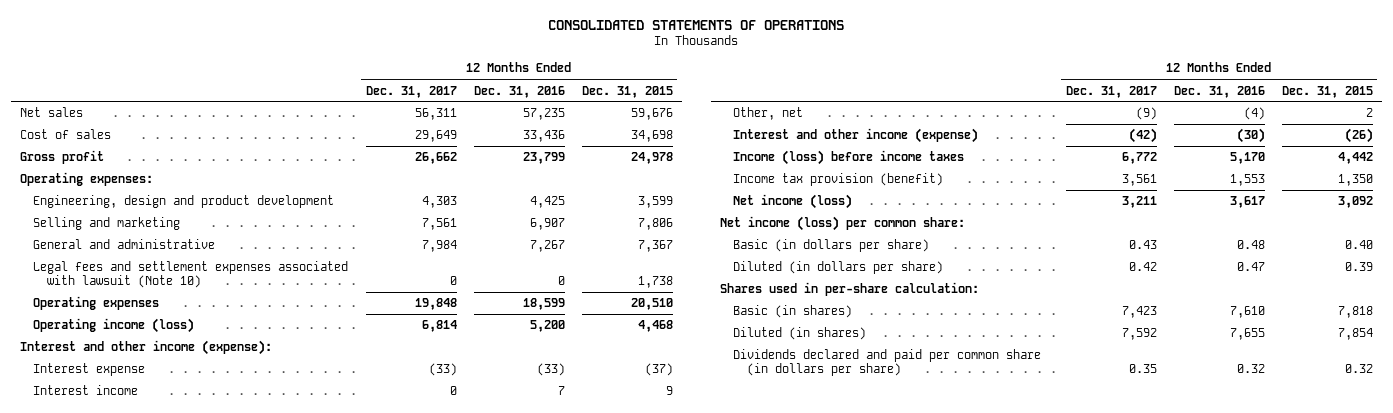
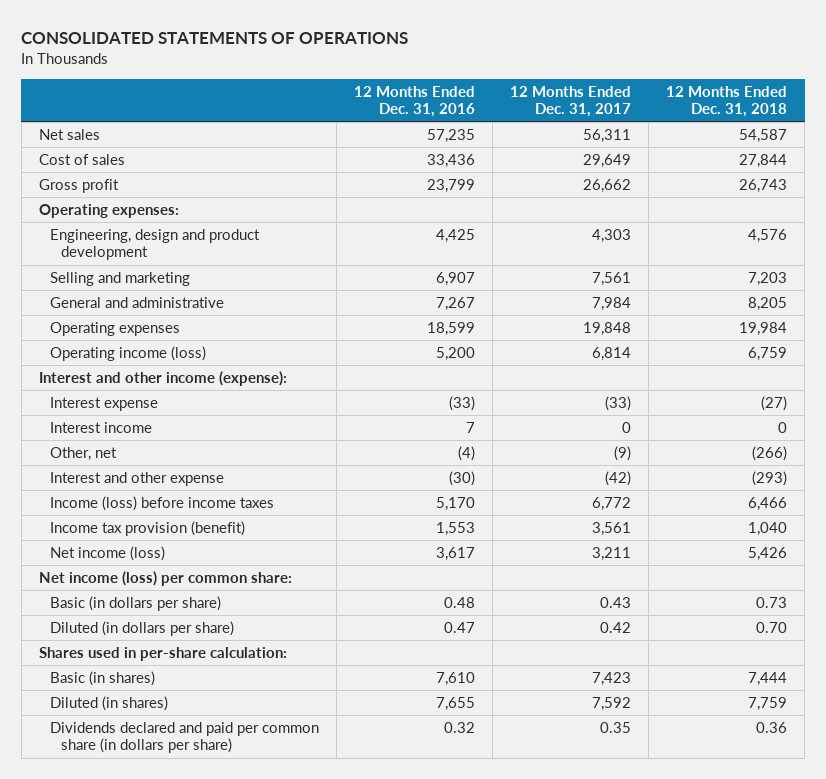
- | 12 Months Ended Dec. 31, 2017 | 12 Months Ended Dec. 31, 2016 | 12 Months Ended Dec. 31, 2015
+ | 12 Months Ended Dec. 31, 2016 | 12 Months Ended Dec. 31, 2017 | 12 Months Ended Dec. 31, 2018
- Legal fees and settlement expenses associated with lawsuit (Note 10) | 0 | 0 | 1,738
- Interest and other income (expense) | (42) | (30) | (26)
+ Interest and other expense | (30) | (42) | (293)

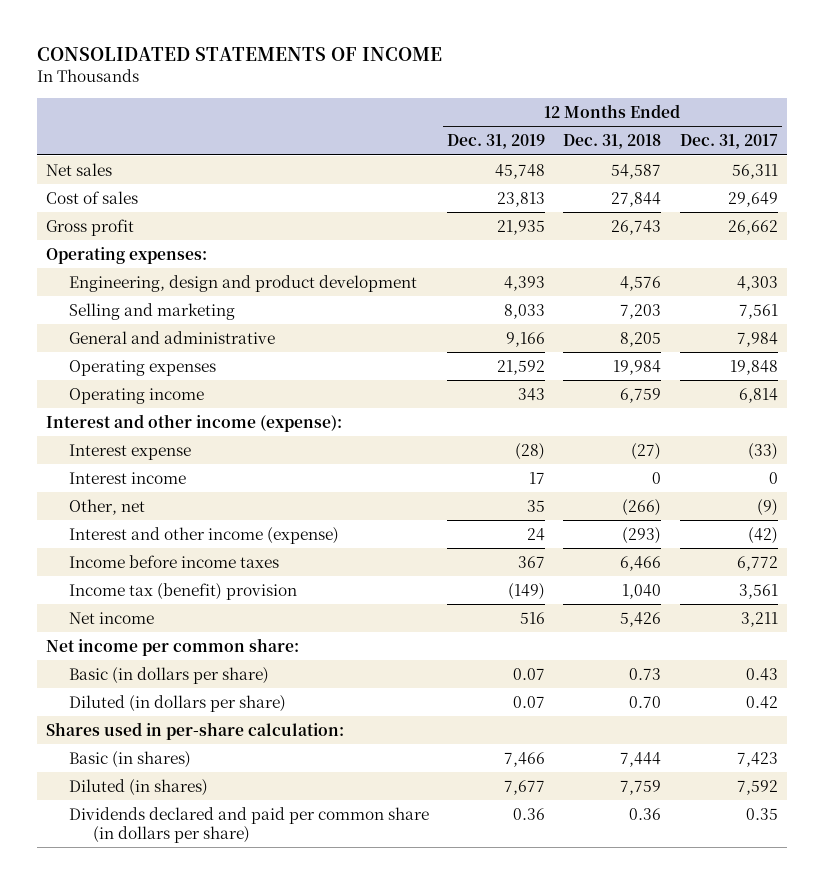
- CONSOLIDATED STATEMENTS OF OPERATIONS
+ CONSOLIDATED STATEMENTS OF INCOME
- | 12 Months Ended Dec. 31, 2016 | 12 Months Ended Dec. 31, 2017 | 12 Months Ended Dec. 31, 2018
+ | 12 Months Ended Dec. 31, 2019 | 12 Months Ended Dec. 31, 2018 | 12 Months Ended Dec. 31, 2017
- Operating income (loss) | 5,200 | 6,814 | 6,759
+ Operating income | 343 | 6,759 | 6,814
- Interest and other expense | (30) | (42) | (293)
- Income (loss) before income taxes | 5,170 | 6,772 | 6,466
- Income tax provision (benefit) | 1,553 | 3,561 | 1,040
- Net income (loss) | 3,617 | 3,211 | 5,426
- Net income (loss) per common share:
+ Interest and other income (expense) | 24 | (293) | (42)
+ Income before income taxes | 367 | 6,466 | 6,772
+ Income tax (benefit) provision | (149) | 1,040 | 3,561
+ Net income | 516 | 5,426 | 3,211
+ Net income per common share:

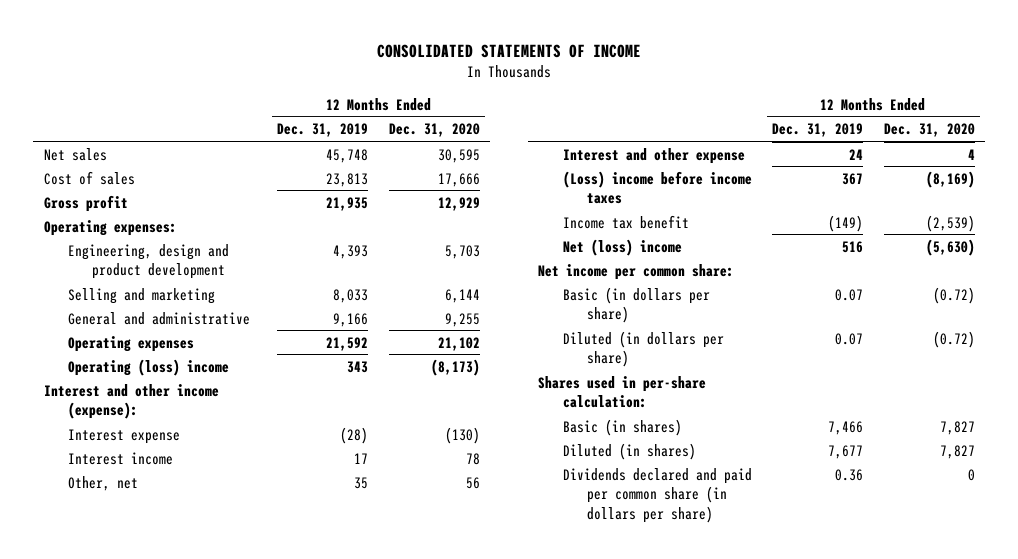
- | 12 Months Ended Dec. 31, 2019 | 12 Months Ended Dec. 31, 2018 | 12 Months Ended Dec. 31, 2017
+ | 12 Months Ended Dec. 31, 2019 | 12 Months Ended Dec. 31, 2020
- Operating income | 343 | 6,759 | 6,814
+ Operating (loss) income | 343 | (8,173)
- Interest and other income (expense) | 24 | (293) | (42)
- Income before income taxes | 367 | 6,466 | 6,772
- Income tax (benefit) provision | (149) | 1,040 | 3,561
- Net income | 516 | 5,426 | 3,211
+ Interest and other expense | 24 | 4
+ (Loss) income before income taxes | 367 | (8,169)
+ Income tax benefit | (149) | (2,539)
+ Net (loss) income | 516 | (5,630)

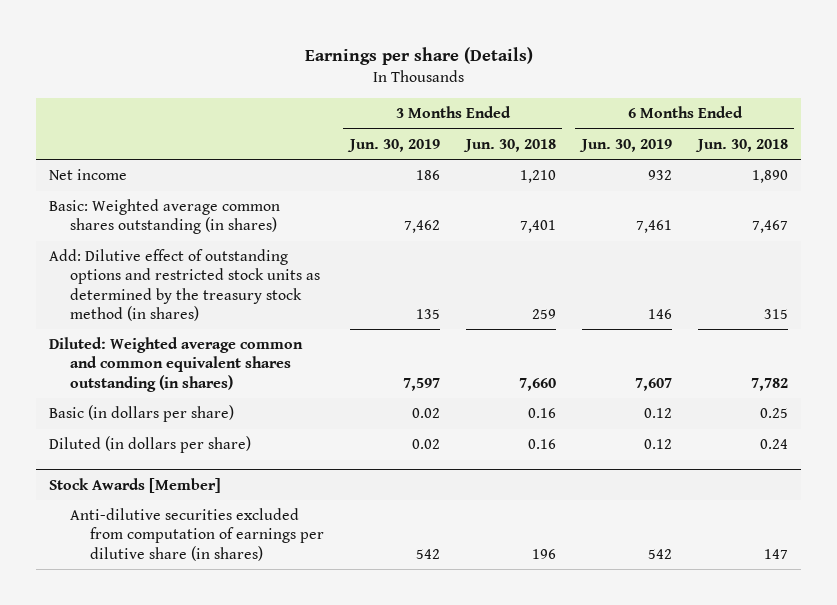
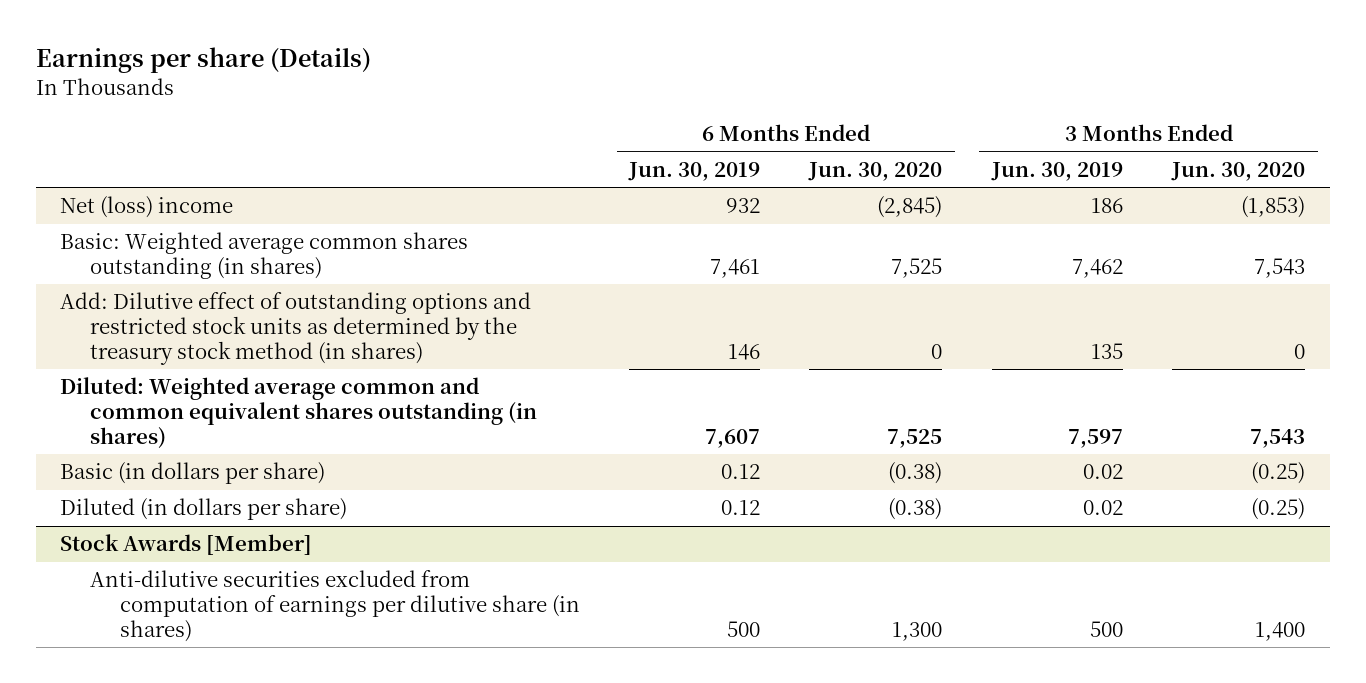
- | 3 Months Ended Jun. 30, 2019 | 3 Months Ended Jun. 30, 2018 | 6 Months Ended Jun. 30, 2019 | 6 Months Ended Jun. 30, 2018
+ | 6 Months Ended Jun. 30, 2019 | 6 Months Ended Jun. 30, 2020 | 3 Months Ended Jun. 30, 2019 | 3 Months Ended Jun. 30, 2020
- Net income | 186 | 1,210 | 932 | 1,890
+ Net (loss) income | 932 | (2,845) | 186 | (1,853)
@ Stock Awards [Member]
- Anti-dilutive securities excluded from computation of earnings per dilutive share (in shares) | 542 | 196 | 542 | 147
+ Anti-dilutive securities excluded from computation of earnings per dilutive share (in shares) | 500 | 1,300 | 500 | 1,400

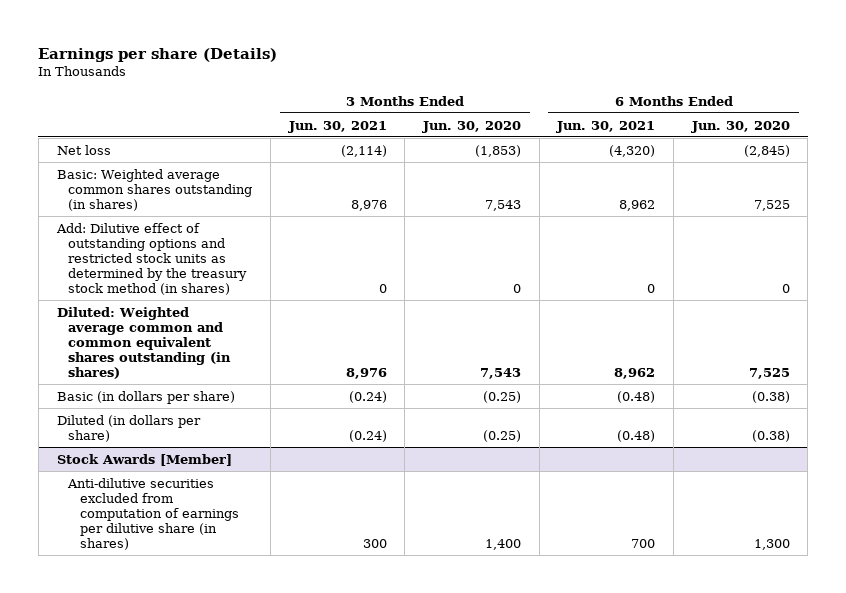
- | 6 Months Ended Jun. 30, 2019 | 6 Months Ended Jun. 30, 2020 | 3 Months Ended Jun. 30, 2019 | 3 Months Ended Jun. 30, 2020
+ | 3 Months Ended Jun. 30, 2021 | 3 Months Ended Jun. 30, 2020 | 6 Months Ended Jun. 30, 2021 | 6 Months Ended Jun. 30, 2020
- Net (loss) income | 932 | (2,845) | 186 | (1,853)
+ Net loss | (2,114) | (1,853) | (4,320) | (2,845)

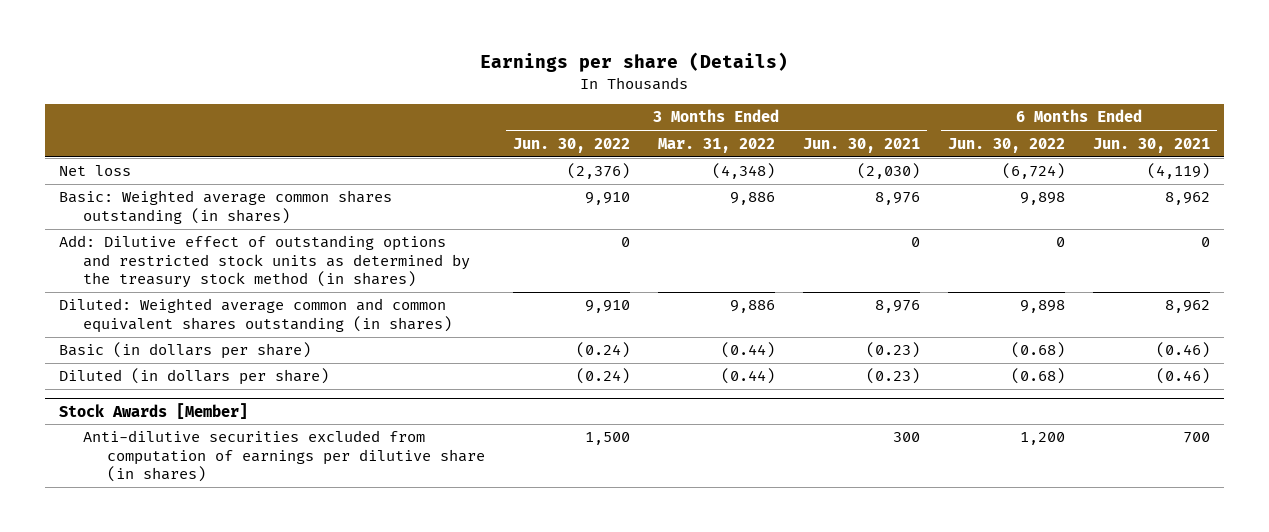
- | 3 Months Ended Jun. 30, 2021 | 3 Months Ended Jun. 30, 2020 | 6 Months Ended Jun. 30, 2021 | 6 Months Ended Jun. 30, 2020
+ | 3 Months Ended Jun. 30, 2022 | 3 Months Ended Mar. 31, 2022 | 3 Months Ended Jun. 30, 2021 | 6 Months Ended Jun. 30, 2022 | 6 Months Ended Jun. 30, 2021
- Net loss | (2,114) | (1,853) | (4,320) | (2,845)
+ Net loss | (2,376) | (4,348) | (2,030) | (6,724) | (4,119)
- Basic (in dollars per share) | (0.24) | (0.25) | (0.48) | (0.38)
- Diluted (in dollars per share) | (0.24) | (0.25) | (0.48) | (0.38)
+ Basic (in dollars per share) | (0.24) | (0.44) | (0.23) | (0.68) | (0.46)
+ Diluted (in dollars per share) | (0.24) | (0.44) | (0.23) | (0.68) | (0.46)

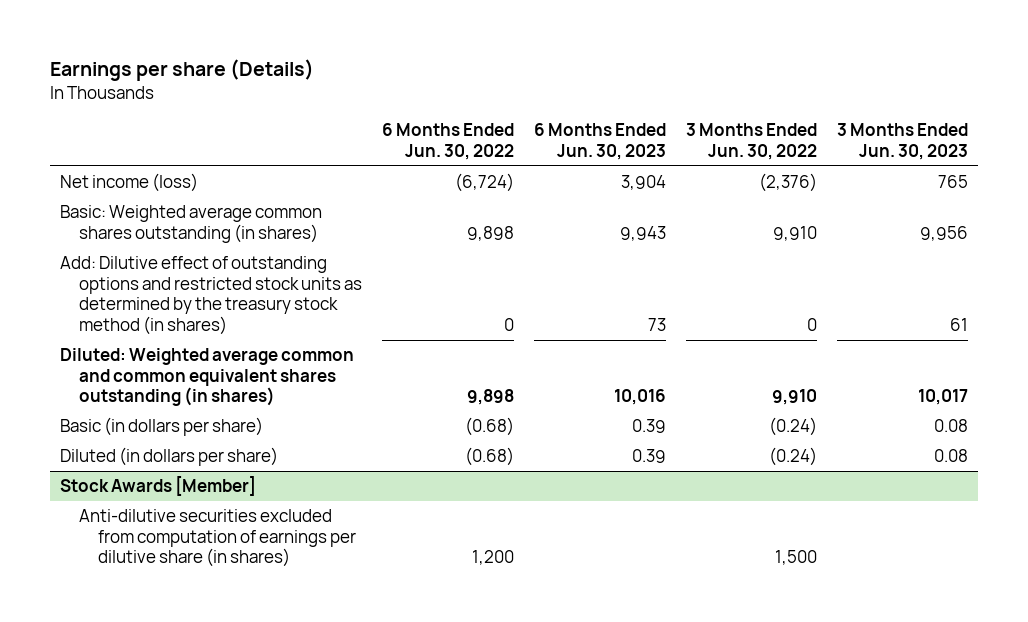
- | 3 Months Ended Jun. 30, 2022 | 3 Months Ended Mar. 31, 2022 | 3 Months Ended Jun. 30, 2021 | 6 Months Ended Jun. 30, 2022 | 6 Months Ended Jun. 30, 2021
+ | 6 Months Ended Jun. 30, 2022 | 6 Months Ended Jun. 30, 2023 | 3 Months Ended Jun. 30, 2022 | 3 Months Ended Jun. 30, 2023
- Net loss | (2,376) | (4,348) | (2,030) | (6,724) | (4,119)
+ Net income (loss) | (6,724) | 3,904 | (2,376) | 765

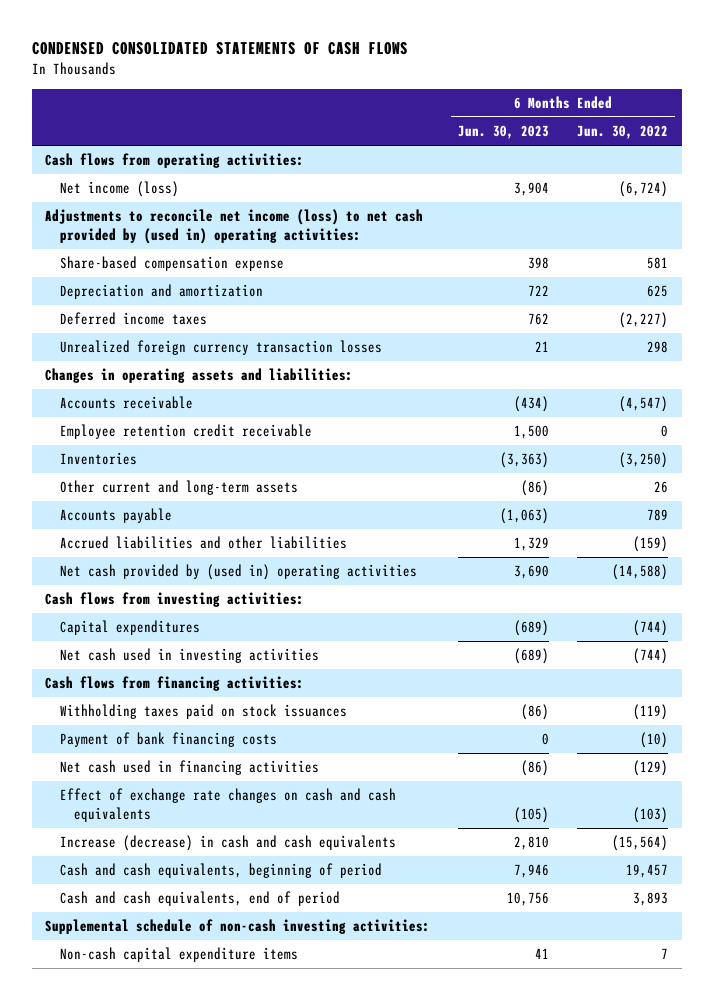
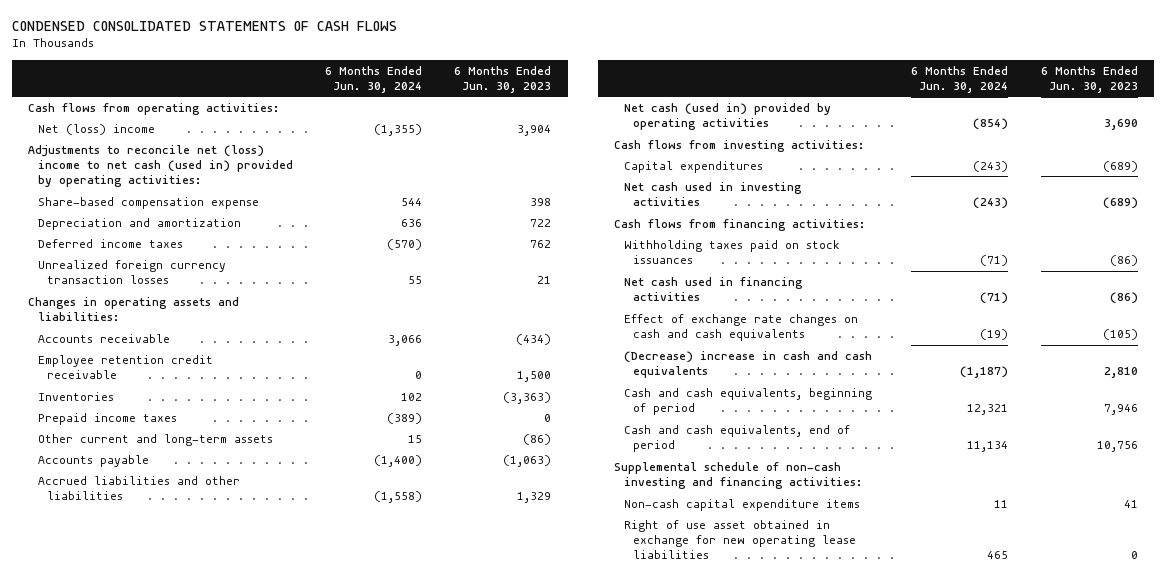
- | 6 Months Ended Jun. 30, 2023 | 6 Months Ended Jun. 30, 2022
+ | 6 Months Ended Jun. 30, 2024 | 6 Months Ended Jun. 30, 2023
- Net income (loss) | 3,904 | (6,724)
- Adjustments to reconcile net income (loss) to net cash provided by (used in) operating activities:
+ Net (loss) income | (1,355) | 3,904
+ Adjustments to reconcile net (loss) income to net cash (used in) provided by operating activities:
+ Prepaid income taxes | (389) | 0
- Net cash provided by (used in) operating activities | 3,690 | (14,588)
+ Net cash (used in) provided by operating activities | (854) | 3,690
- Payment of bank financing costs | 0 | (10)
- Increase (decrease) in cash and cash equivalents | 2,810 | (15,564)
+ (Decrease) increase in cash and cash equivalents | (1,187) | 2,810
- Supplemental schedule of non-cash investing activities:
+ Supplemental schedule of non-cash investing and financing activities:
+ Right of use asset obtained in exchange for new operating lease liabilities | 465 | 0

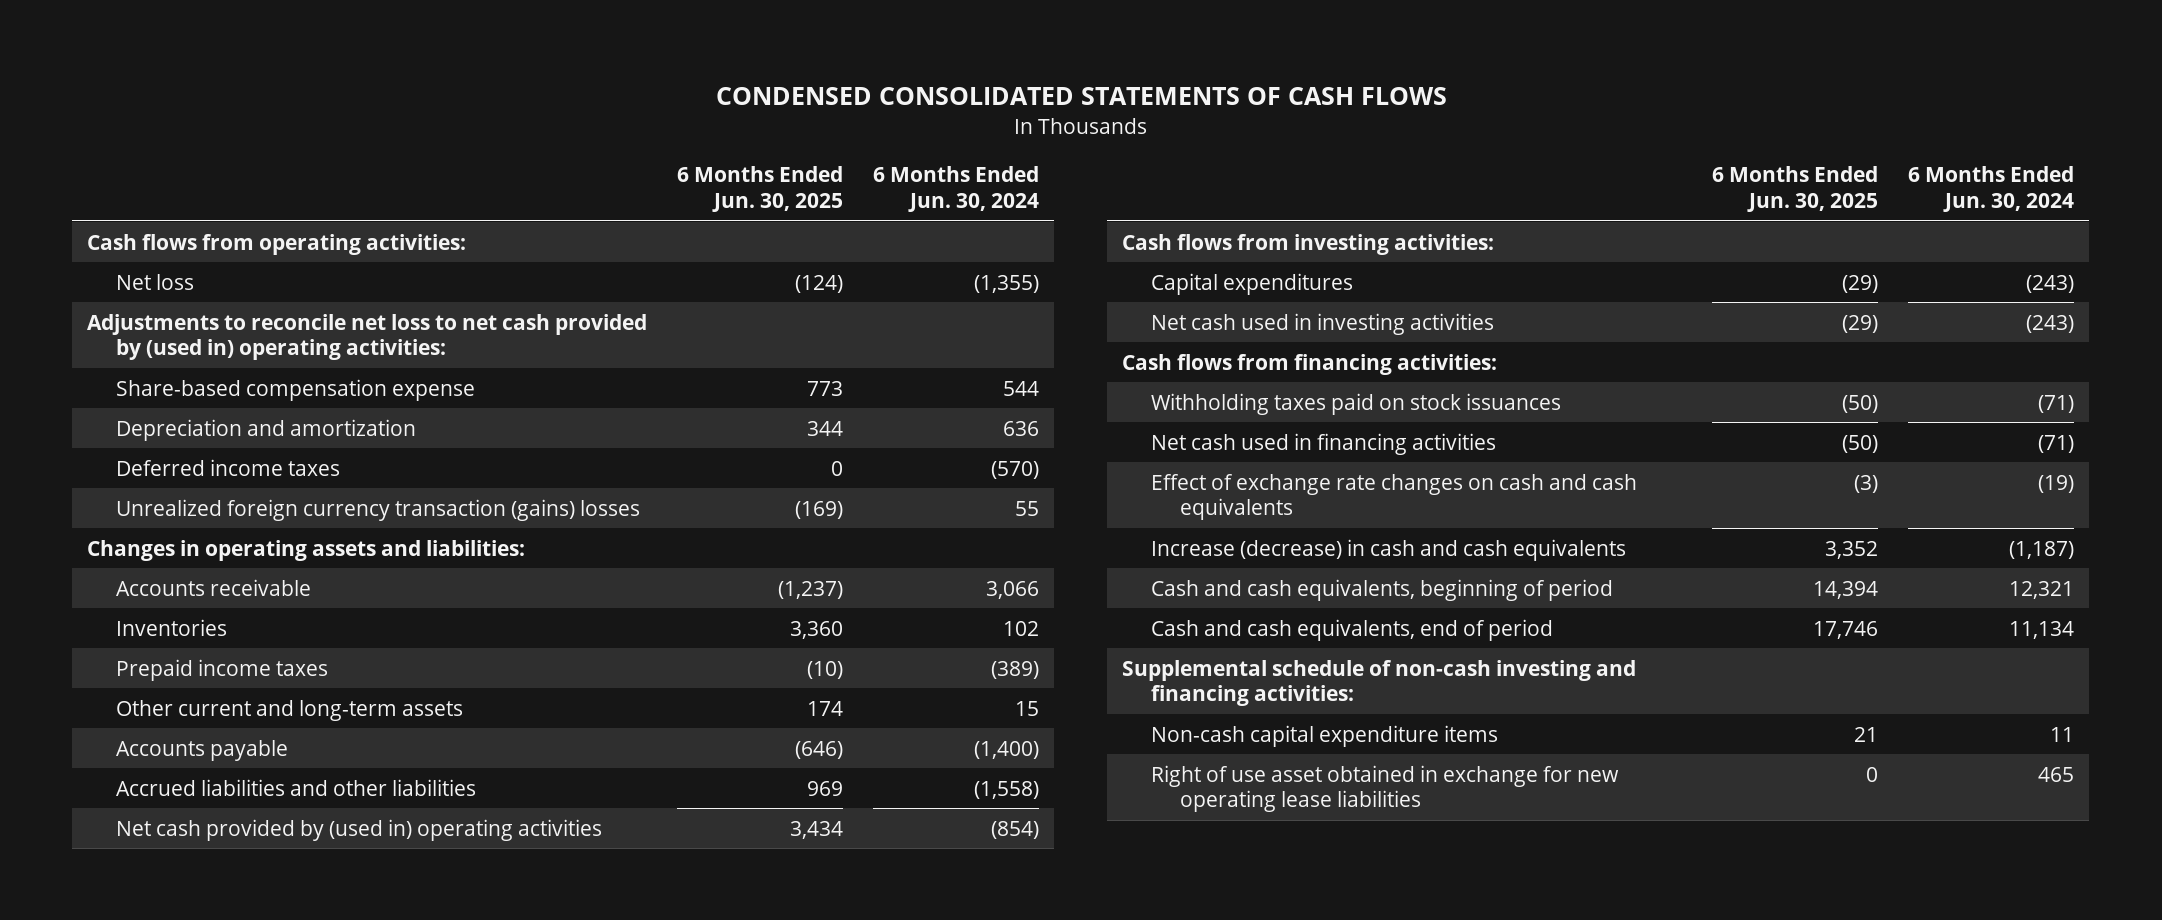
- | 6 Months Ended Jun. 30, 2024 | 6 Months Ended Jun. 30, 2023
+ | 6 Months Ended Jun. 30, 2025 | 6 Months Ended Jun. 30, 2024
- Net (loss) income | (1,355) | 3,904
- Adjustments to reconcile net (loss) income to net cash (used in) provided by operating activities:
+ Net loss | (124) | (1,355)
+ Adjustments to reconcile net loss to net cash provided by (used in) operating activities:
- Unrealized foreign currency transaction losses | 55 | 21
+ Unrealized foreign currency transaction (gains) losses | (169) | 55
- Employee retention credit receivable | 0 | 1,500
- Net cash (used in) provided by operating activities | (854) | 3,690
+ Net cash provided by (used in) operating activities | 3,434 | (854)
- (Decrease) increase in cash and cash equivalents | (1,187) | 2,810
+ Increase (decrease) in cash and cash equivalents | 3,352 | (1,187)

